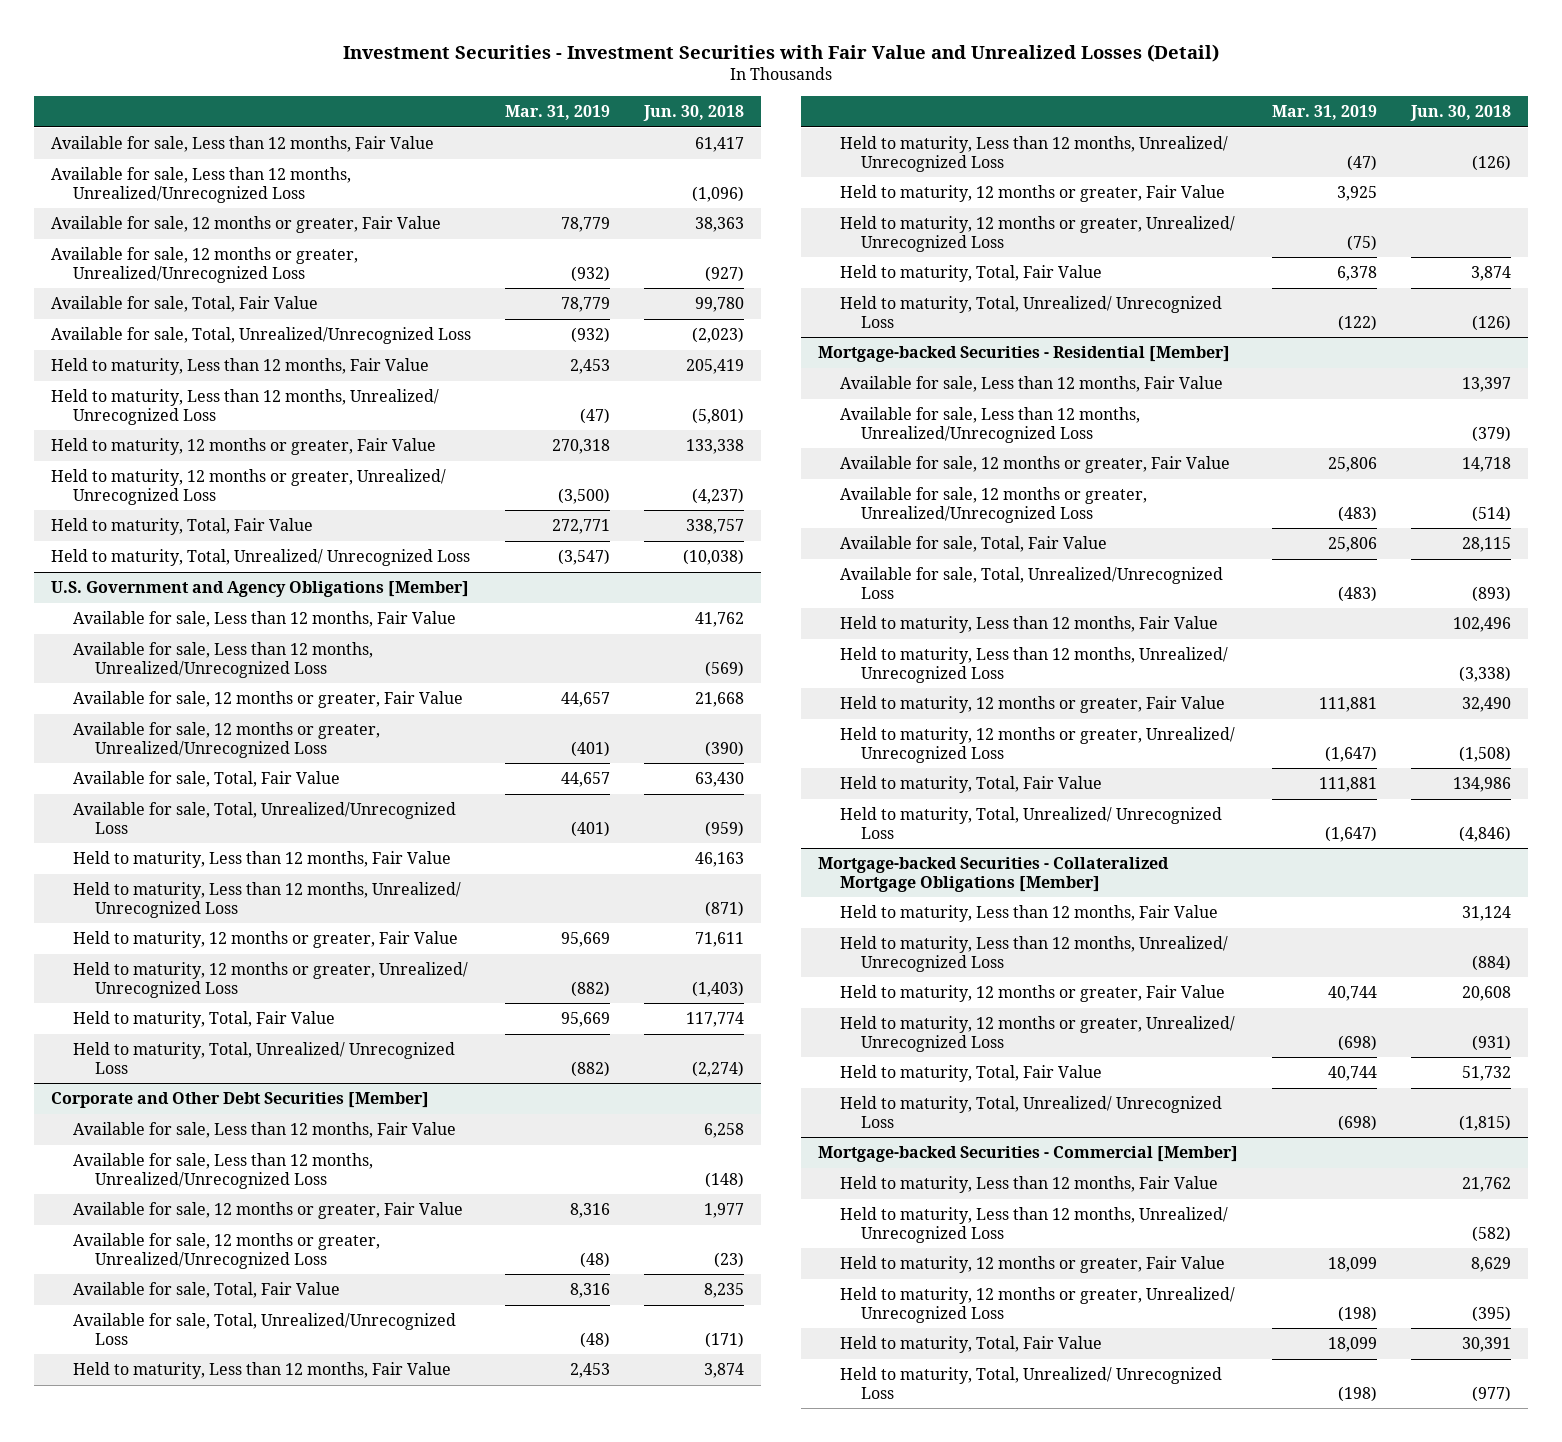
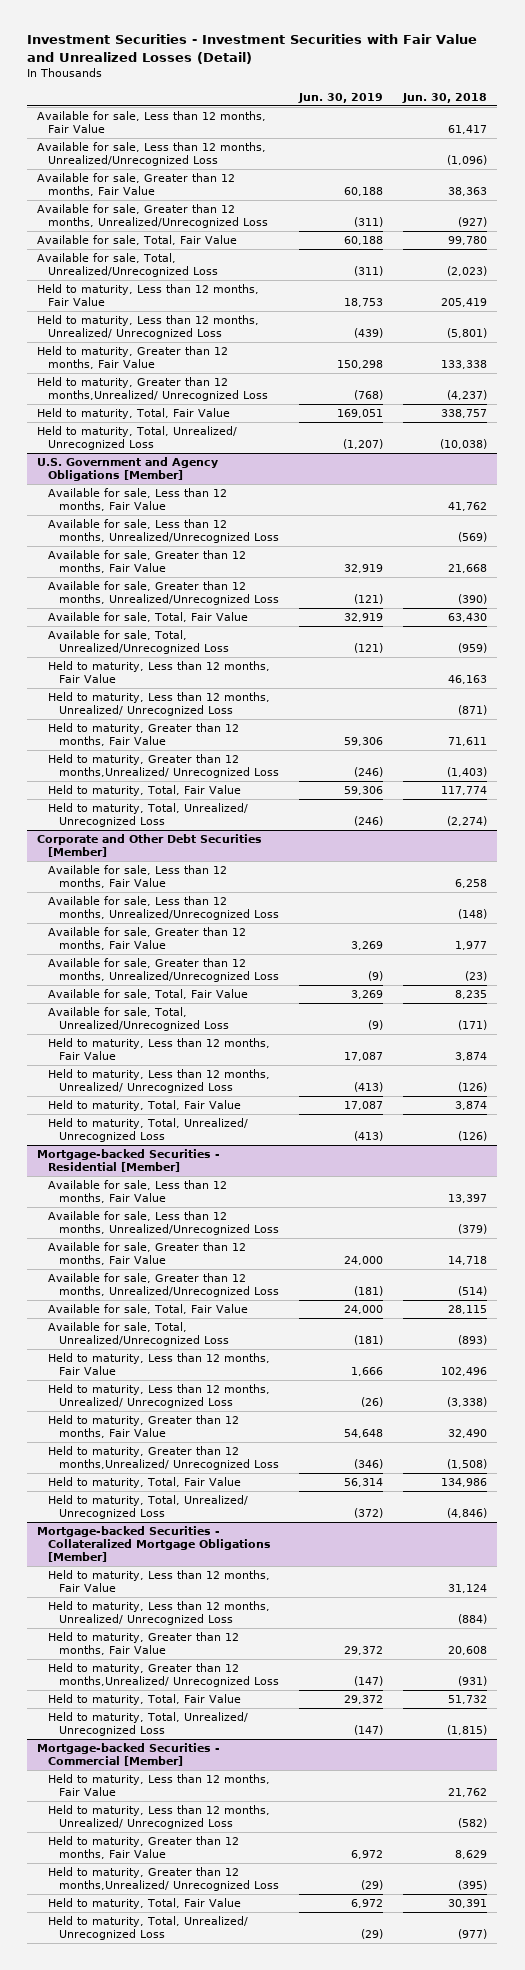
- | Mar. 31, 2019 | Jun. 30, 2018
+ | Jun. 30, 2019 | Jun. 30, 2018
- Available for sale, 12 months or greater, Fair Value | 78,779 | 38,363
- Available for sale, 12 months or greater, Unrealized/Unrecognized Loss | (932) | (927)
+ Available for sale, Greater than 12 months, Fair Value | 60,188 | 38,363
+ Available for sale, Greater than 12 months, Unrealized/Unrecognized Loss | (311) | (927)
- Held to maturity, 12 months or greater, Fair Value | 270,318 | 133,338
- Held to maturity, 12 months or greater, Unrealized/ Unrecognized Loss | (3,500) | (4,237)
+ Held to maturity, Greater than 12 months, Fair Value | 150,298 | 133,338
+ Held to maturity, Greater than 12 months,Unrealized/ Unrecognized Loss | (768) | (4,237)
@ U.S. Government and Agency Obligations [Member]
- Available for sale, 12 months or greater, Fair Value | 44,657 | 21,668
- Available for sale, 12 months or greater, Unrealized/Unrecognized Loss | (401) | (390)
+ Available for sale, Greater than 12 months, Fair Value | 32,919 | 21,668
+ Available for sale, Greater than 12 months, Unrealized/Unrecognized Loss | (121) | (390)
- Held to maturity, 12 months or greater, Fair Value | 95,669 | 71,611
- Held to maturity, 12 months or greater, Unrealized/ Unrecognized Loss | (882) | (1,403)
+ Held to maturity, Greater than 12 months, Fair Value | 59,306 | 71,611
+ Held to maturity, Greater than 12 months,Unrealized/ Unrecognized Loss | (246) | (1,403)
@ Corporate and Other Debt Securities [Member]
- Available for sale, 12 months or greater, Fair Value | 8,316 | 1,977
- Available for sale, 12 months or greater, Unrealized/Unrecognized Loss | (48) | (23)
+ Available for sale, Greater than 12 months, Fair Value | 3,269 | 1,977
+ Available for sale, Greater than 12 months, Unrealized/Unrecognized Loss | (9) | (23)
- Held to maturity, 12 months or greater, Fair Value | 3,925 |
- Held to maturity, 12 months or greater, Unrealized/ Unrecognized Loss | (75) |
@ Mortgage-backed Securities - Residential [Member]
- Available for sale, 12 months or greater, Fair Value | 25,806 | 14,718
- Available for sale, 12 months or greater, Unrealized/Unrecognized Loss | (483) | (514)
+ Available for sale, Greater than 12 months, Fair Value | 24,000 | 14,718
+ Available for sale, Greater than 12 months, Unrealized/Unrecognized Loss | (181) | (514)
- Held to maturity, 12 months or greater, Fair Value | 111,881 | 32,490
- Held to maturity, 12 months or greater, Unrealized/ Unrecognized Loss | (1,647) | (1,508)
+ Held to maturity, Greater than 12 months, Fair Value | 54,648 | 32,490
+ Held to maturity, Greater than 12 months,Unrealized/ Unrecognized Loss | (346) | (1,508)
@ Mortgage-backed Securities - Collateralized Mortgage Obligations [Member]
- Held to maturity, 12 months or greater, Fair Value | 40,744 | 20,608
- Held to maturity, 12 months or greater, Unrealized/ Unrecognized Loss | (698) | (931)
+ Held to maturity, Greater than 12 months, Fair Value | 29,372 | 20,608
+ Held to maturity, Greater than 12 months,Unrealized/ Unrecognized Loss | (147) | (931)
@ Mortgage-backed Securities - Commercial [Member]
- Held to maturity, 12 months or greater, Fair Value | 18,099 | 8,629
- Held to maturity, 12 months or greater, Unrealized/ Unrecognized Loss | (198) | (395)
+ Held to maturity, Greater than 12 months, Fair Value | 6,972 | 8,629
+ Held to maturity, Greater than 12 months,Unrealized/ Unrecognized Loss | (29) | (395)

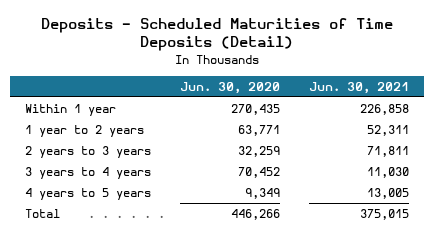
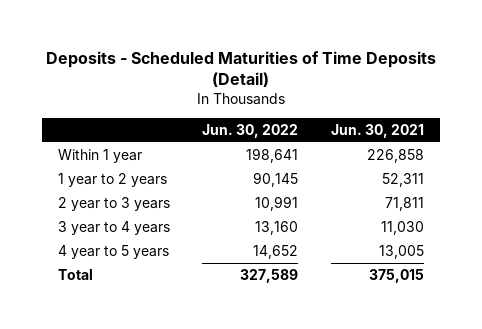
- | Jun. 30, 2020 | Jun. 30, 2021
+ | Jun. 30, 2022 | Jun. 30, 2021
- 2 years to 3 years | 32,259 | 71,811
- 3 years to 4 years | 70,452 | 11,030
- 4 years to 5 years | 9,349 | 13,005
+ 2 year to 3 years | 10,991 | 71,811
+ 3 year to 4 years | 13,160 | 11,030
+ 4 year to 5 years | 14,652 | 13,005

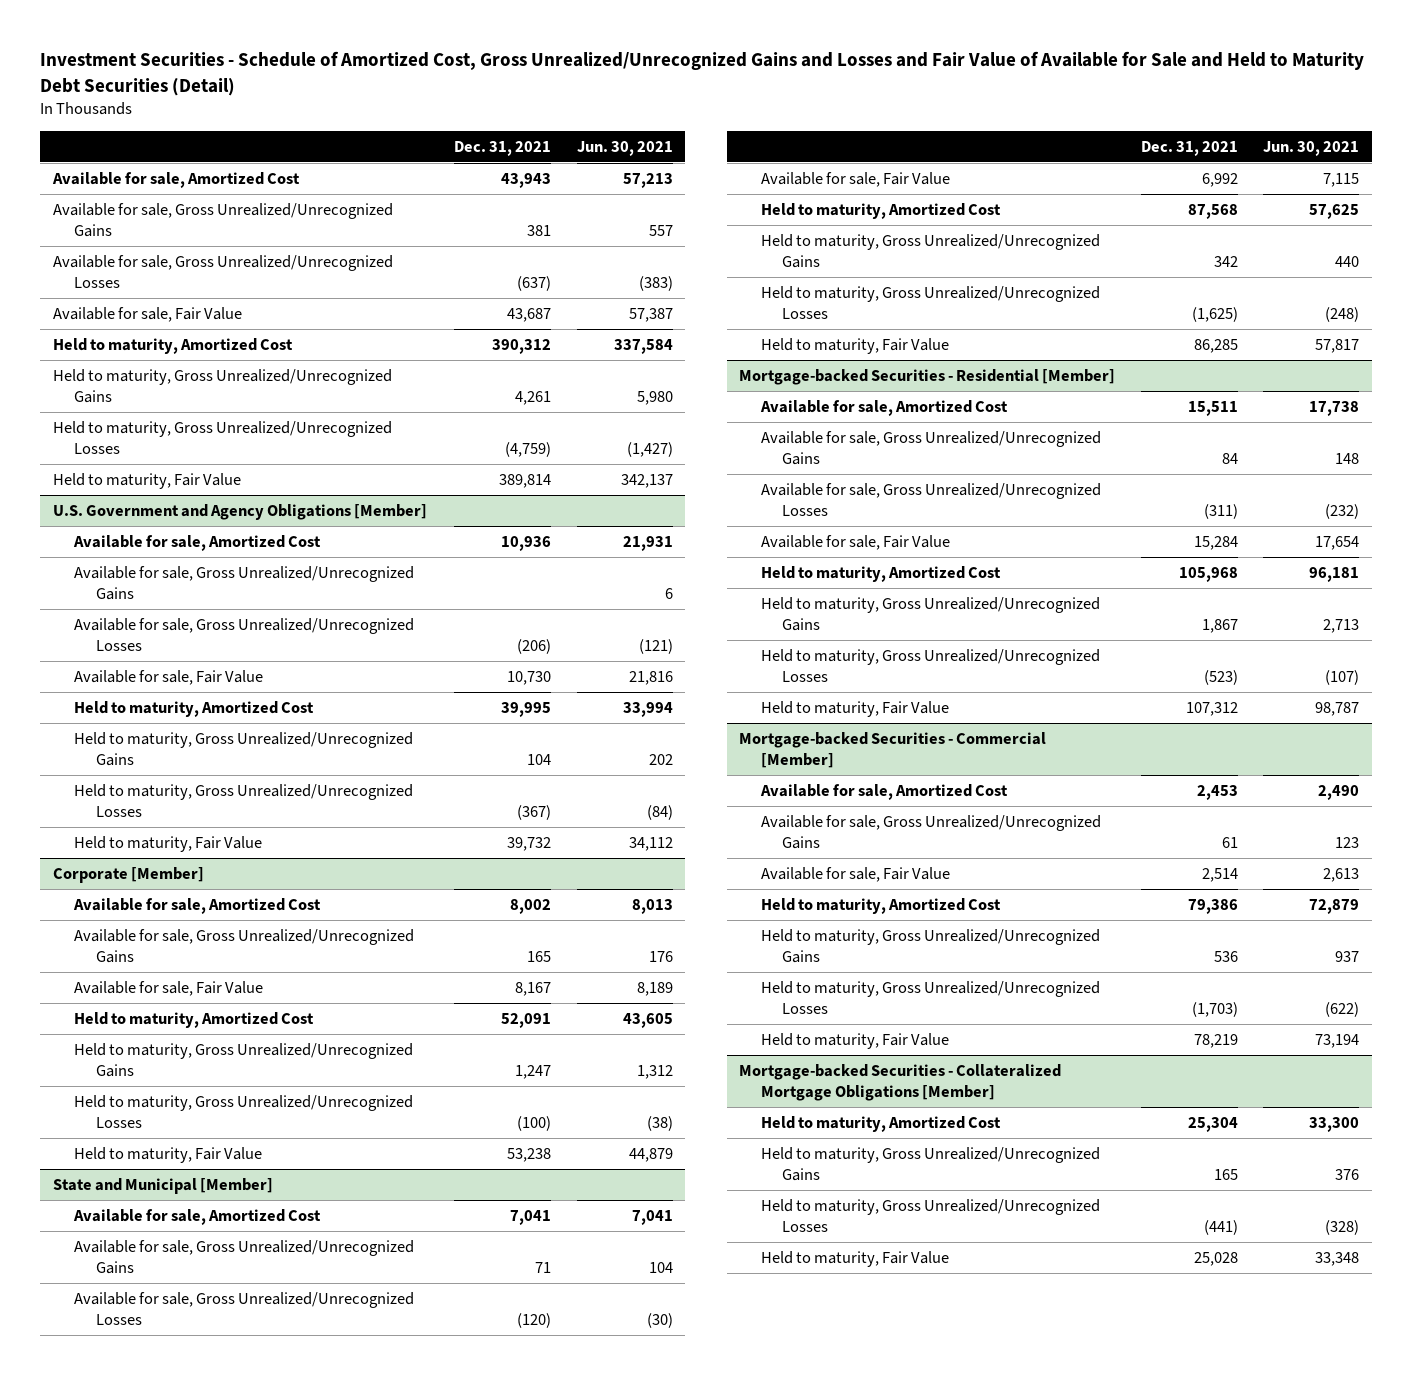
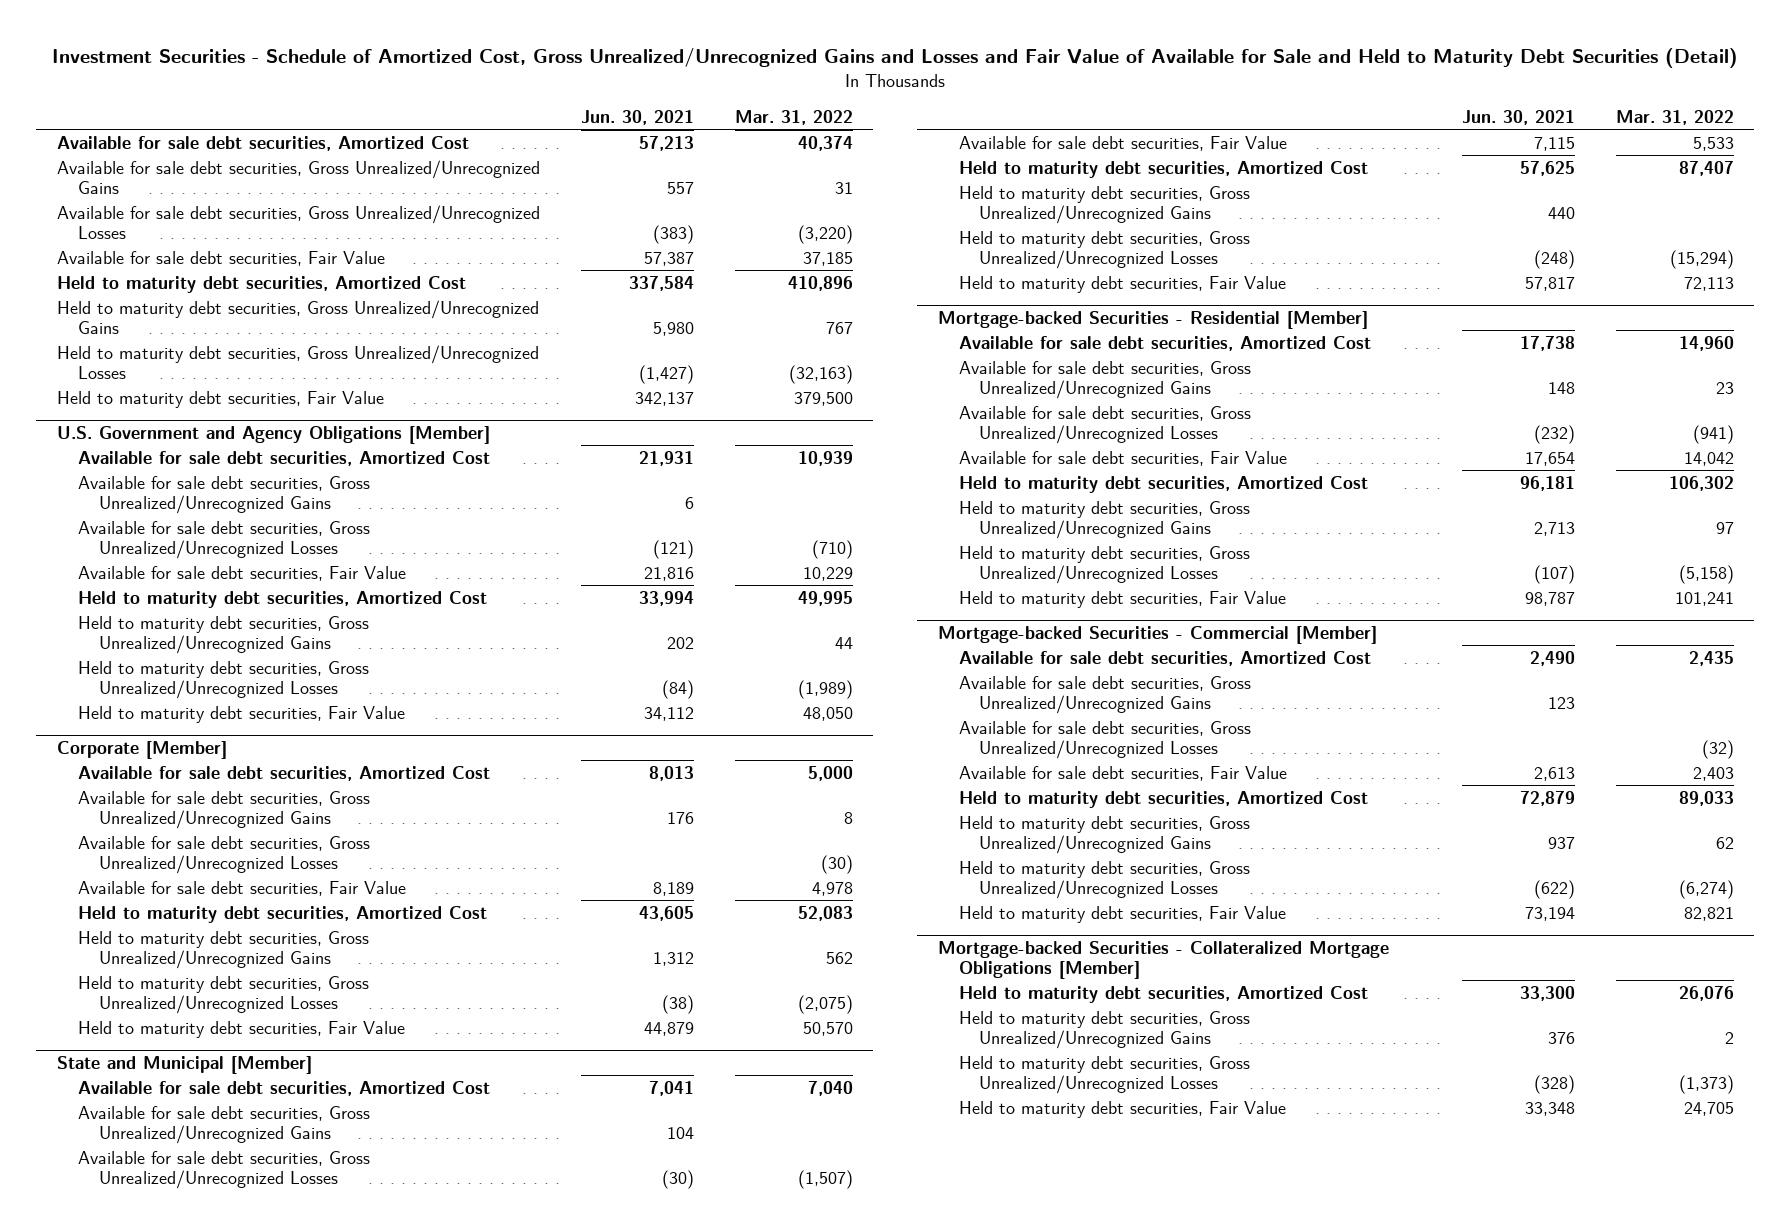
- | Dec. 31, 2021 | Jun. 30, 2021
+ | Jun. 30, 2021 | Mar. 31, 2022
- Available for sale, Amortized Cost | 43,943 | 57,213
- Available for sale, Gross Unrealized/Unrecognized Gains | 381 | 557
- Available for sale, Gross Unrealized/Unrecognized Losses | (637) | (383)
- Available for sale, Fair Value | 43,687 | 57,387
- Held to maturity, Amortized Cost | 390,312 | 337,584
- Held to maturity, Gross Unrealized/Unrecognized Gains | 4,261 | 5,980
- Held to maturity, Gross Unrealized/Unrecognized Losses | (4,759) | (1,427)
- Held to maturity, Fair Value | 389,814 | 342,137
+ Available for sale debt securities, Amortized Cost | 57,213 | 40,374
+ Available for sale debt securities, Gross Unrealized/Unrecognized Gains | 557 | 31
+ Available for sale debt securities, Gross Unrealized/Unrecognized Losses | (383) | (3,220)
+ Available for sale debt securities, Fair Value | 57,387 | 37,185
+ Held to maturity debt securities, Amortized Cost | 337,584 | 410,896
+ Held to maturity debt securities, Gross Unrealized/Unrecognized Gains | 5,980 | 767
+ Held to maturity debt securities, Gross Unrealized/Unrecognized Losses | (1,427) | (32,163)
+ Held to maturity debt securities, Fair Value | 342,137 | 379,500
@ U.S. Government and Agency Obligations [Member]
- Available for sale, Amortized Cost | 10,936 | 21,931
- Available for sale, Gross Unrealized/Unrecognized Gains | | 6
- Available for sale, Gross Unrealized/Unrecognized Losses | (206) | (121)
- Available for sale, Fair Value | 10,730 | 21,816
- Held to maturity, Amortized Cost | 39,995 | 33,994
- Held to maturity, Gross Unrealized/Unrecognized Gains | 104 | 202
- Held to maturity, Gross Unrealized/Unrecognized Losses | (367) | (84)
- Held to maturity, Fair Value | 39,732 | 34,112
+ Available for sale debt securities, Amortized Cost | 21,931 | 10,939
+ Available for sale debt securities, Gross Unrealized/Unrecognized Gains | 6 |
+ Available for sale debt securities, Gross Unrealized/Unrecognized Losses | (121) | (710)
+ Available for sale debt securities, Fair Value | 21,816 | 10,229
+ Held to maturity debt securities, Amortized Cost | 33,994 | 49,995
+ Held to maturity debt securities, Gross Unrealized/Unrecognized Gains | 202 | 44
+ Held to maturity debt securities, Gross Unrealized/Unrecognized Losses | (84) | (1,989)
+ Held to maturity debt securities, Fair Value | 34,112 | 48,050
@ Corporate [Member]
- Available for sale, Amortized Cost | 8,002 | 8,013
- Available for sale, Gross Unrealized/Unrecognized Gains | 165 | 176
- Available for sale, Fair Value | 8,167 | 8,189
- Held to maturity, Amortized Cost | 52,091 | 43,605
- Held to maturity, Gross Unrealized/Unrecognized Gains | 1,247 | 1,312
- Held to maturity, Gross Unrealized/Unrecognized Losses | (100) | (38)
- Held to maturity, Fair Value | 53,238 | 44,879
+ Available for sale debt securities, Amortized Cost | 8,013 | 5,000
+ Available for sale debt securities, Gross Unrealized/Unrecognized Gains | 176 | 8
+ Available for sale debt securities, Gross Unrealized/Unrecognized Losses | | (30)
+ Available for sale debt securities, Fair Value | 8,189 | 4,978
+ Held to maturity debt securities, Amortized Cost | 43,605 | 52,083
+ Held to maturity debt securities, Gross Unrealized/Unrecognized Gains | 1,312 | 562
+ Held to maturity debt securities, Gross Unrealized/Unrecognized Losses | (38) | (2,075)
+ Held to maturity debt securities, Fair Value | 44,879 | 50,570
@ State and Municipal [Member]
- Available for sale, Amortized Cost | 7,041 | 7,041
- Available for sale, Gross Unrealized/Unrecognized Gains | 71 | 104
- Available for sale, Gross Unrealized/Unrecognized Losses | (120) | (30)
- Available for sale, Fair Value | 6,992 | 7,115
- Held to maturity, Amortized Cost | 87,568 | 57,625
- Held to maturity, Gross Unrealized/Unrecognized Gains | 342 | 440
- Held to maturity, Gross Unrealized/Unrecognized Losses | (1,625) | (248)
- Held to maturity, Fair Value | 86,285 | 57,817
+ Available for sale debt securities, Amortized Cost | 7,041 | 7,040
+ Available for sale debt securities, Gross Unrealized/Unrecognized Gains | 104 |
+ Available for sale debt securities, Gross Unrealized/Unrecognized Losses | (30) | (1,507)
+ Available for sale debt securities, Fair Value | 7,115 | 5,533
+ Held to maturity debt securities, Amortized Cost | 57,625 | 87,407
+ Held to maturity debt securities, Gross Unrealized/Unrecognized Gains | 440 |
+ Held to maturity debt securities, Gross Unrealized/Unrecognized Losses | (248) | (15,294)
+ Held to maturity debt securities, Fair Value | 57,817 | 72,113
@ Mortgage-backed Securities - Residential [Member]
- Available for sale, Amortized Cost | 15,511 | 17,738
- Available for sale, Gross Unrealized/Unrecognized Gains | 84 | 148
- Available for sale, Gross Unrealized/Unrecognized Losses | (311) | (232)
- Available for sale, Fair Value | 15,284 | 17,654
- Held to maturity, Amortized Cost | 105,968 | 96,181
- Held to maturity, Gross Unrealized/Unrecognized Gains | 1,867 | 2,713
- Held to maturity, Gross Unrealized/Unrecognized Losses | (523) | (107)
- Held to maturity, Fair Value | 107,312 | 98,787
+ Available for sale debt securities, Amortized Cost | 17,738 | 14,960
+ Available for sale debt securities, Gross Unrealized/Unrecognized Gains | 148 | 23
+ Available for sale debt securities, Gross Unrealized/Unrecognized Losses | (232) | (941)
+ Available for sale debt securities, Fair Value | 17,654 | 14,042
+ Held to maturity debt securities, Amortized Cost | 96,181 | 106,302
+ Held to maturity debt securities, Gross Unrealized/Unrecognized Gains | 2,713 | 97
+ Held to maturity debt securities, Gross Unrealized/Unrecognized Losses | (107) | (5,158)
+ Held to maturity debt securities, Fair Value | 98,787 | 101,241
@ Mortgage-backed Securities - Commercial [Member]
- Available for sale, Amortized Cost | 2,453 | 2,490
- Available for sale, Gross Unrealized/Unrecognized Gains | 61 | 123
- Available for sale, Fair Value | 2,514 | 2,613
- Held to maturity, Amortized Cost | 79,386 | 72,879
- Held to maturity, Gross Unrealized/Unrecognized Gains | 536 | 937
- Held to maturity, Gross Unrealized/Unrecognized Losses | (1,703) | (622)
- Held to maturity, Fair Value | 78,219 | 73,194
+ Available for sale debt securities, Amortized Cost | 2,490 | 2,435
+ Available for sale debt securities, Gross Unrealized/Unrecognized Gains | 123 |
+ Available for sale debt securities, Gross Unrealized/Unrecognized Losses | | (32)
+ Available for sale debt securities, Fair Value | 2,613 | 2,403
+ Held to maturity debt securities, Amortized Cost | 72,879 | 89,033
+ Held to maturity debt securities, Gross Unrealized/Unrecognized Gains | 937 | 62
+ Held to maturity debt securities, Gross Unrealized/Unrecognized Losses | (622) | (6,274)
+ Held to maturity debt securities, Fair Value | 73,194 | 82,821
@ Mortgage-backed Securities - Collateralized Mortgage Obligations [Member]
- Held to maturity, Amortized Cost | 25,304 | 33,300
- Held to maturity, Gross Unrealized/Unrecognized Gains | 165 | 376
- Held to maturity, Gross Unrealized/Unrecognized Losses | (441) | (328)
- Held to maturity, Fair Value | 25,028 | 33,348
+ Held to maturity debt securities, Amortized Cost | 33,300 | 26,076
+ Held to maturity debt securities, Gross Unrealized/Unrecognized Gains | 376 | 2
+ Held to maturity debt securities, Gross Unrealized/Unrecognized Losses | (328) | (1,373)
+ Held to maturity debt securities, Fair Value | 33,348 | 24,705

